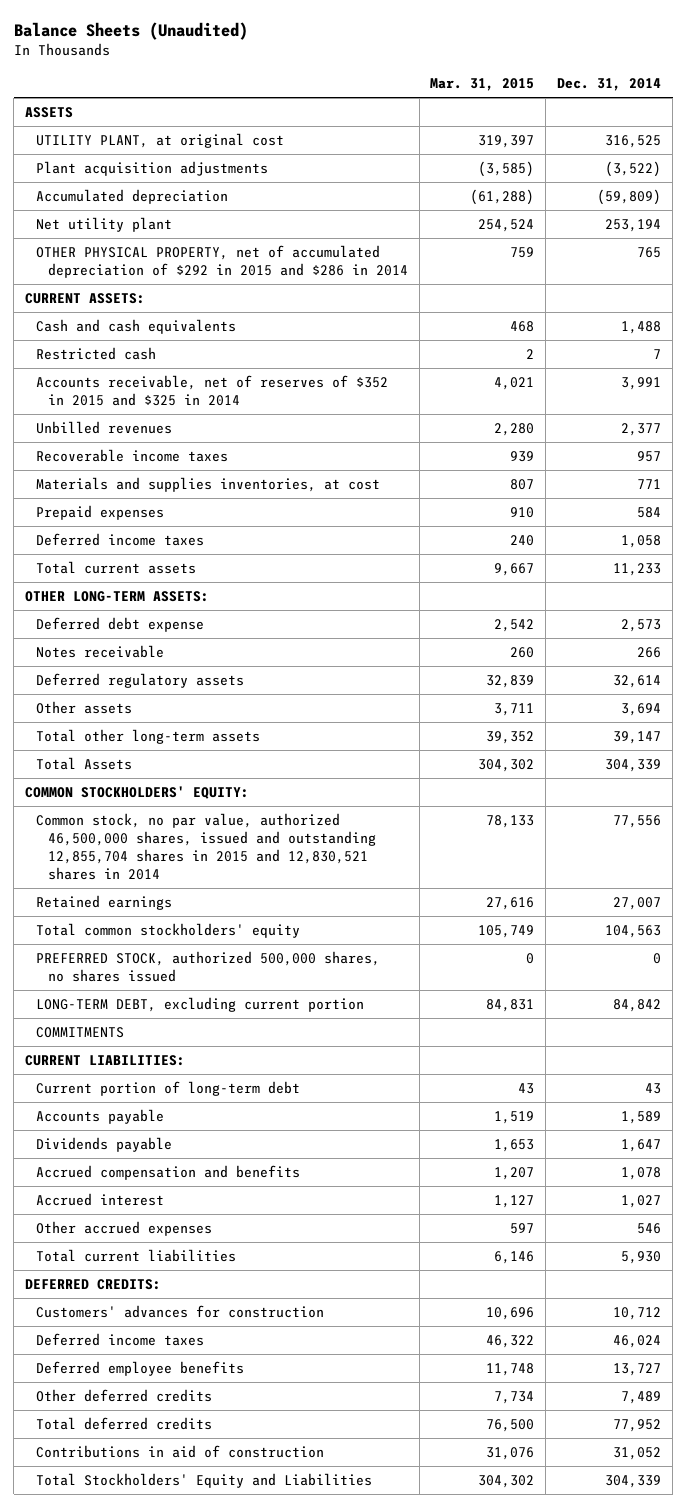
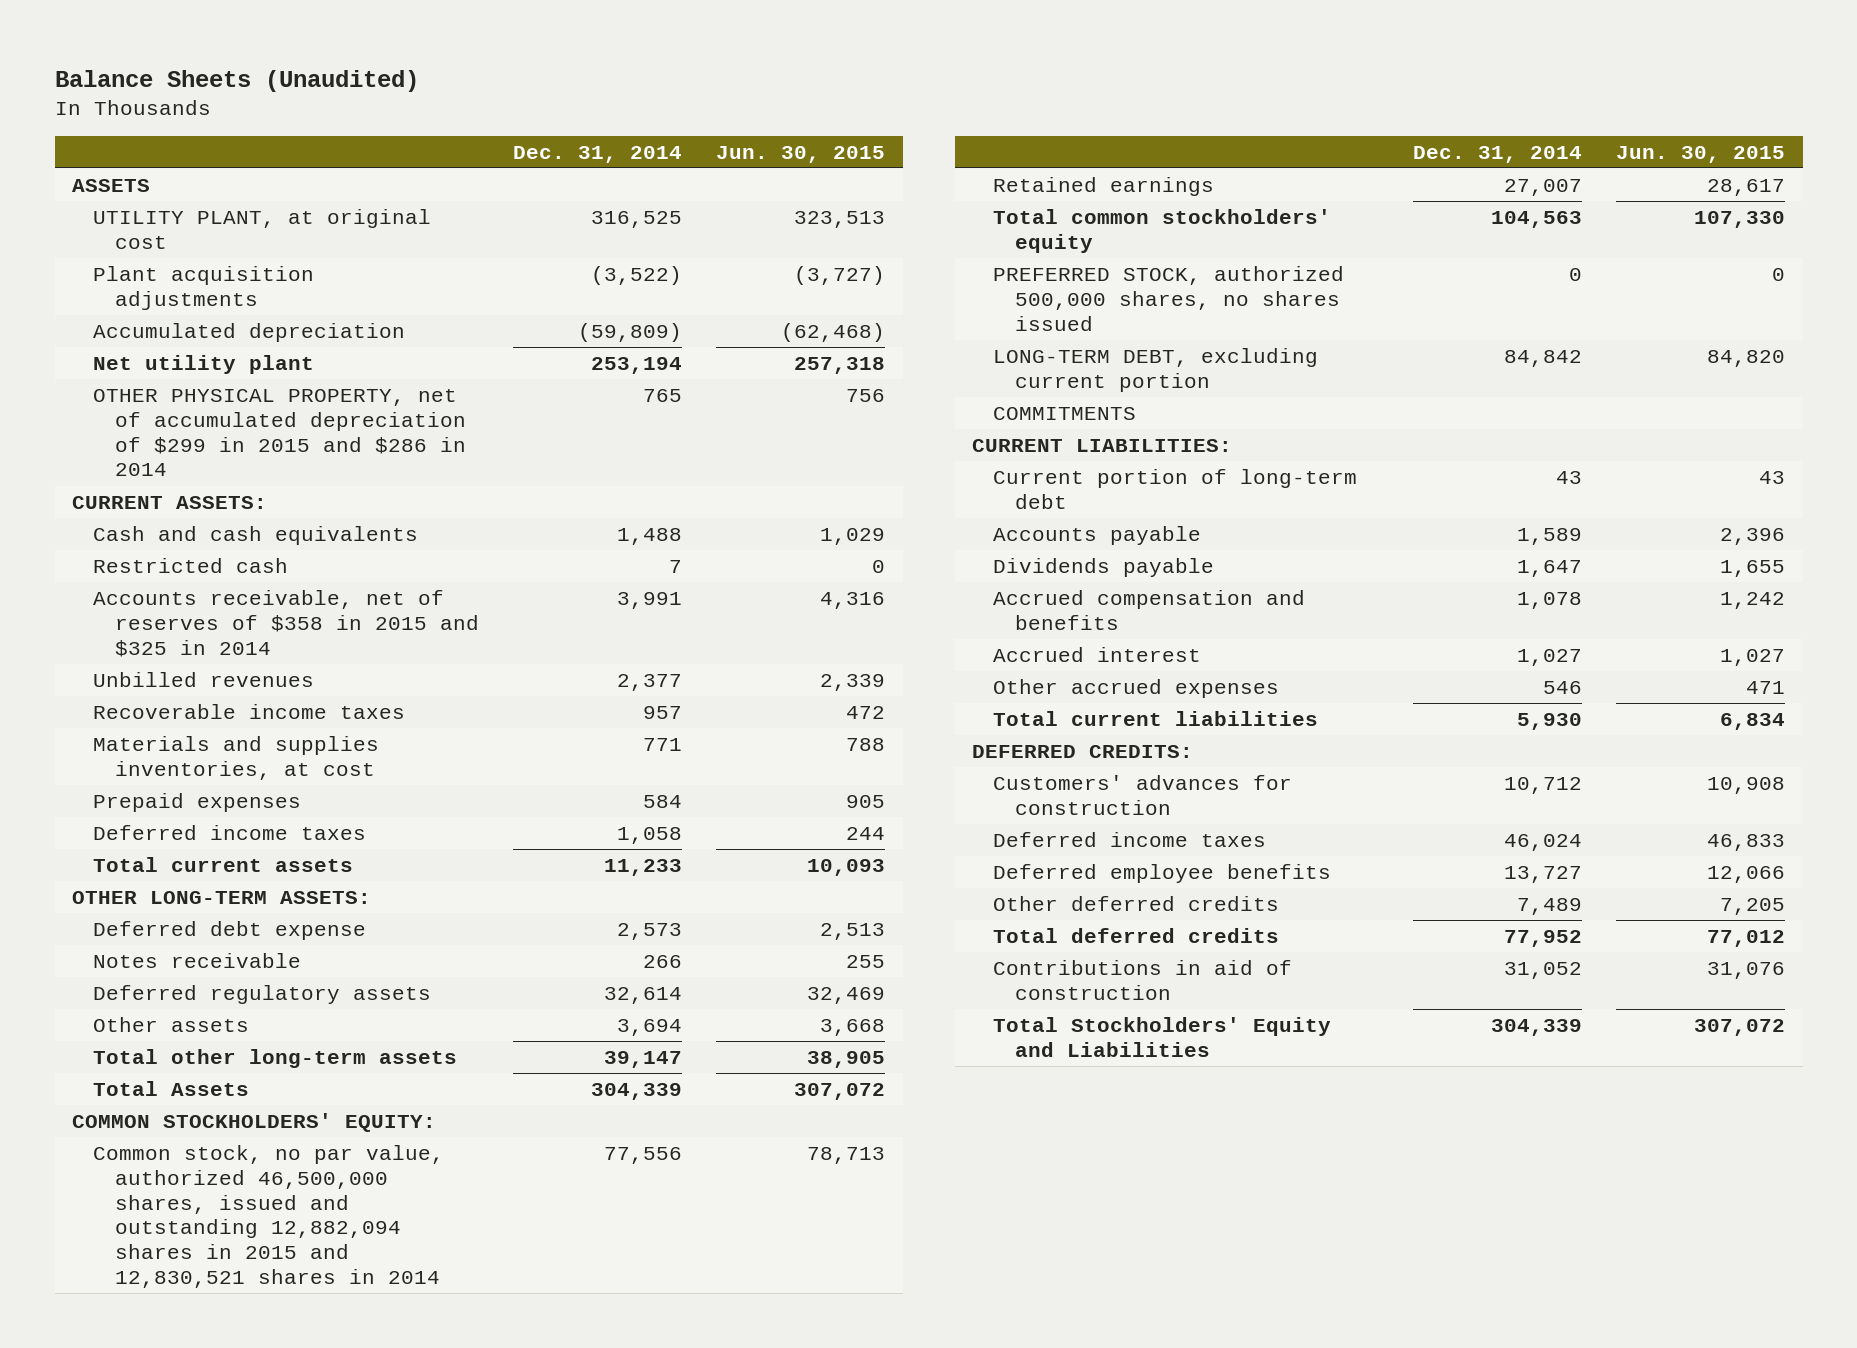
- | Mar. 31, 2015 | Dec. 31, 2014
+ | Dec. 31, 2014 | Jun. 30, 2015
- OTHER PHYSICAL PROPERTY, net of accumulated depreciation of $292 in 2015 and $286 in 2014 | 759 | 765
+ OTHER PHYSICAL PROPERTY, net of accumulated depreciation of $299 in 2015 and $286 in 2014 | 765 | 756
- Accounts receivable, net of reserves of $352 in 2015 and $325 in 2014 | 4,021 | 3,991
+ Accounts receivable, net of reserves of $358 in 2015 and $325 in 2014 | 3,991 | 4,316
- Common stock, no par value, authorized 46,500,000 shares, issued and outstanding 12,855,704 shares in 2015 and 12,830,521 shares in 2014 | 78,133 | 77,556
+ Common stock, no par value, authorized 46,500,000 shares, issued and outstanding 12,882,094 shares in 2015 and 12,830,521 shares in 2014 | 77,556 | 78,713

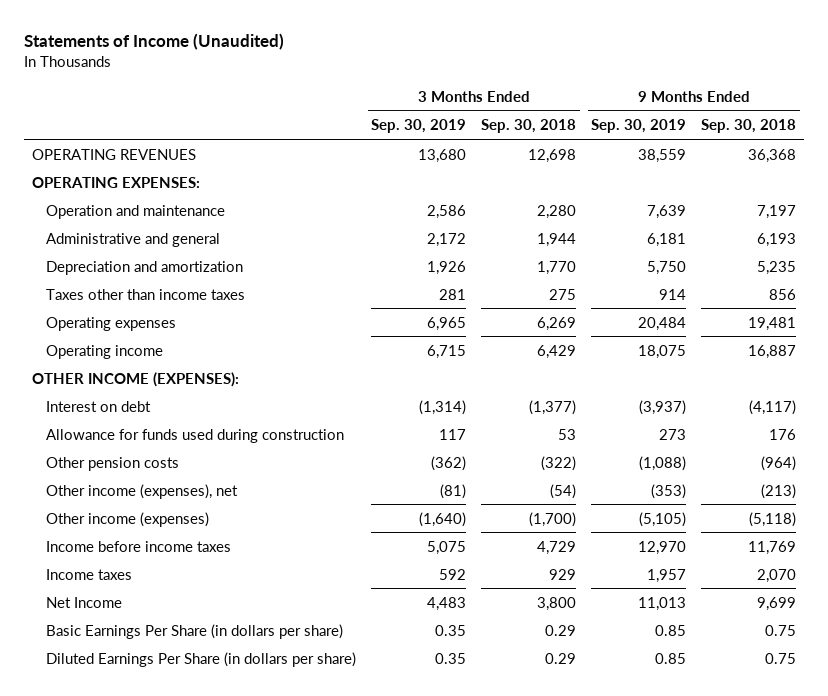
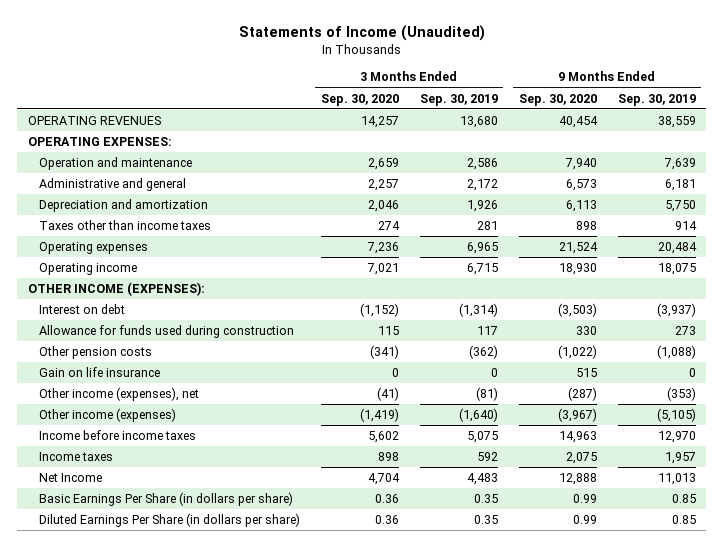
- | 3 Months Ended Sep. 30, 2019 | 3 Months Ended Sep. 30, 2018 | 9 Months Ended Sep. 30, 2019 | 9 Months Ended Sep. 30, 2018
+ | 3 Months Ended Sep. 30, 2020 | 3 Months Ended Sep. 30, 2019 | 9 Months Ended Sep. 30, 2020 | 9 Months Ended Sep. 30, 2019
+ Gain on life insurance | 0 | 0 | 515 | 0

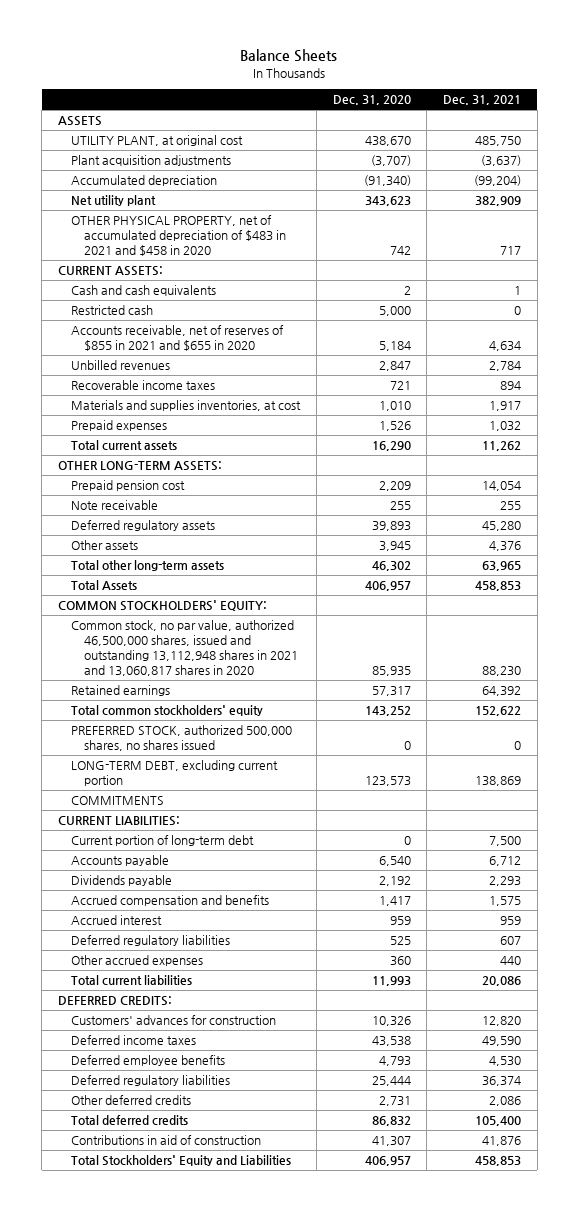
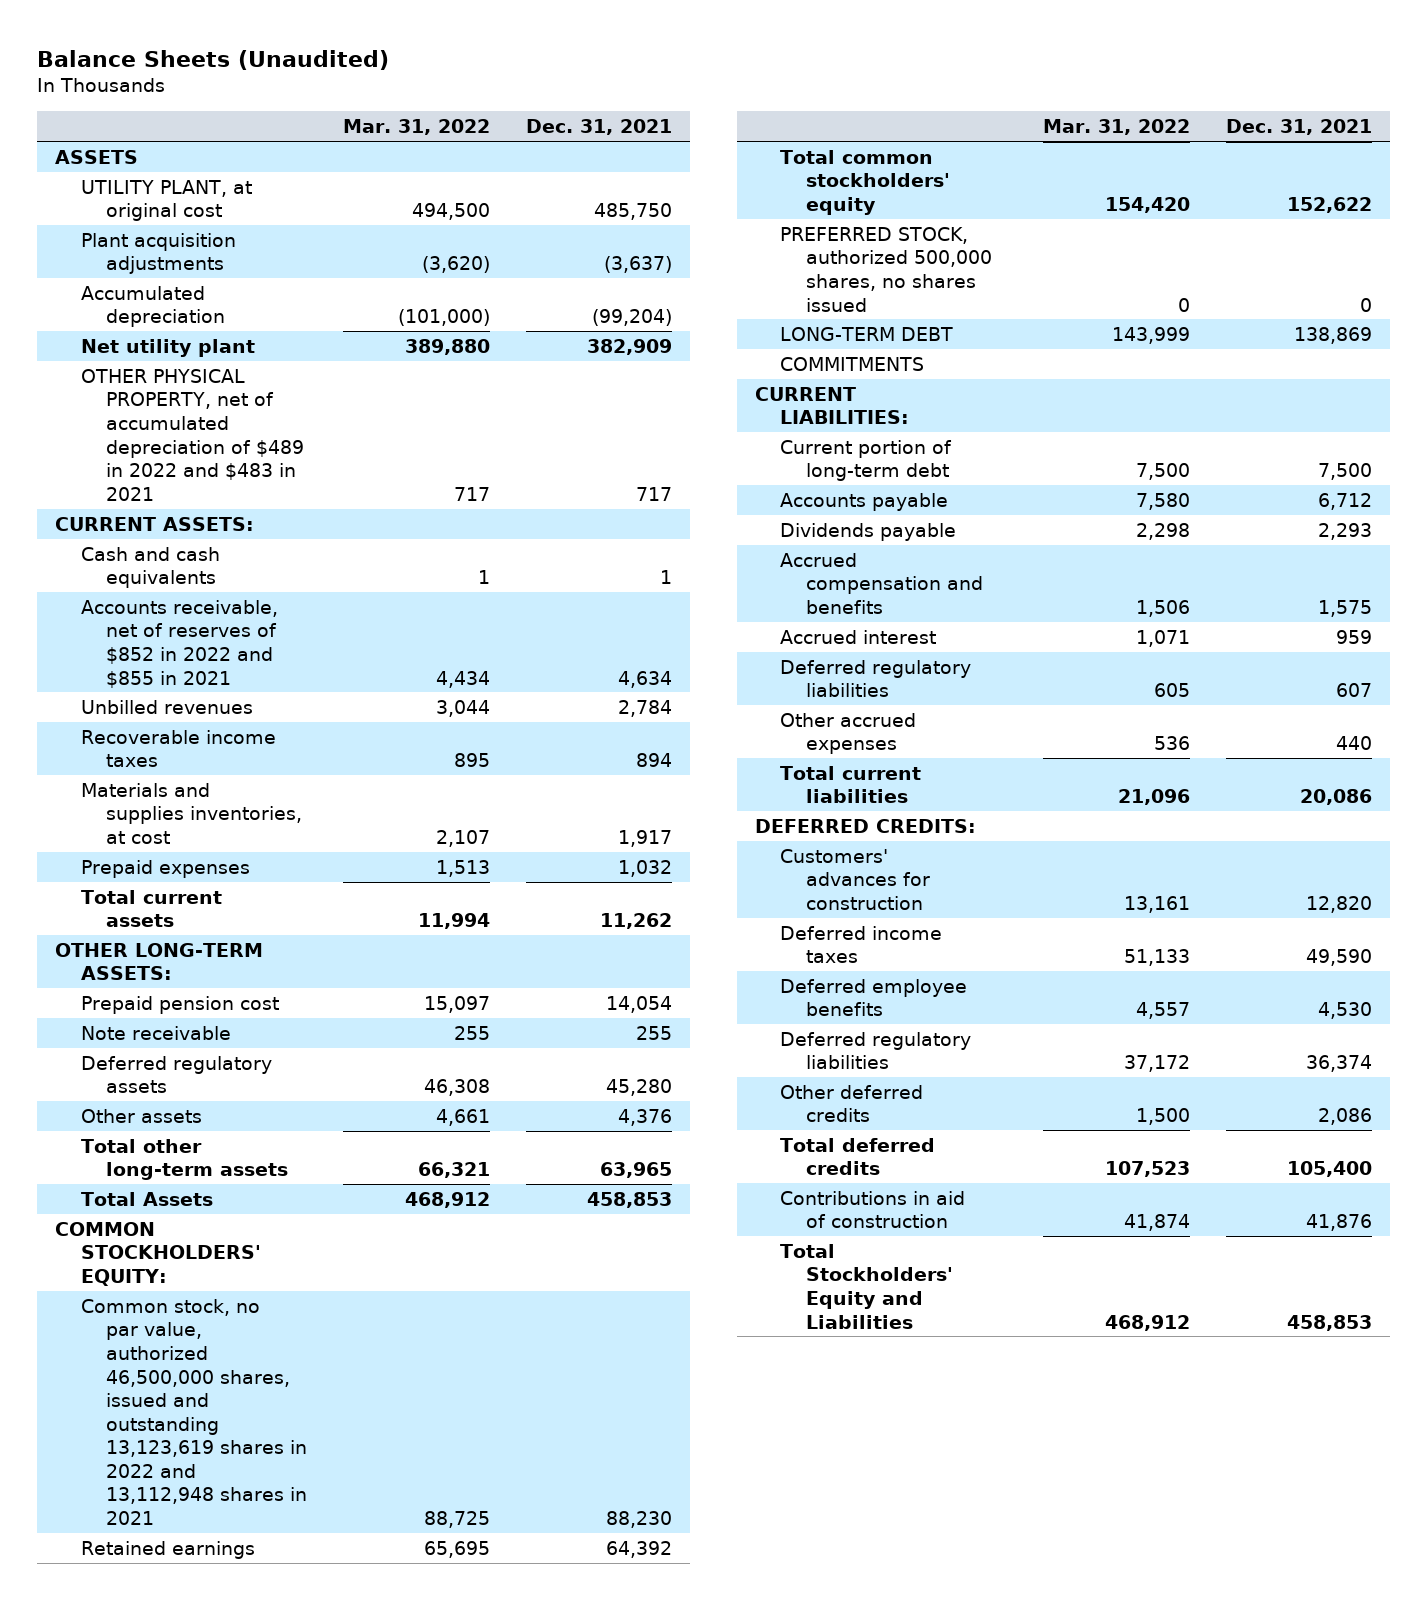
- Balance Sheets
+ Balance Sheets (Unaudited)
- | Dec. 31, 2020 | Dec. 31, 2021
+ | Mar. 31, 2022 | Dec. 31, 2021
- OTHER PHYSICAL PROPERTY, net of accumulated depreciation of $483 in 2021 and $458 in 2020 | 742 | 717
+ OTHER PHYSICAL PROPERTY, net of accumulated depreciation of $489 in 2022 and $483 in 2021 | 717 | 717
- Restricted cash | 5,000 | 0
- Accounts receivable, net of reserves of $855 in 2021 and $655 in 2020 | 5,184 | 4,634
+ Accounts receivable, net of reserves of $852 in 2022 and $855 in 2021 | 4,434 | 4,634
- Common stock, no par value, authorized 46,500,000 shares, issued and outstanding 13,112,948 shares in 2021 and 13,060,817 shares in 2020 | 85,935 | 88,230
+ Common stock, no par value, authorized 46,500,000 shares, issued and outstanding 13,123,619 shares in 2022 and 13,112,948 shares in 2021 | 88,725 | 88,230
- LONG-TERM DEBT, excluding current portion | 123,573 | 138,869
+ LONG-TERM DEBT | 143,999 | 138,869

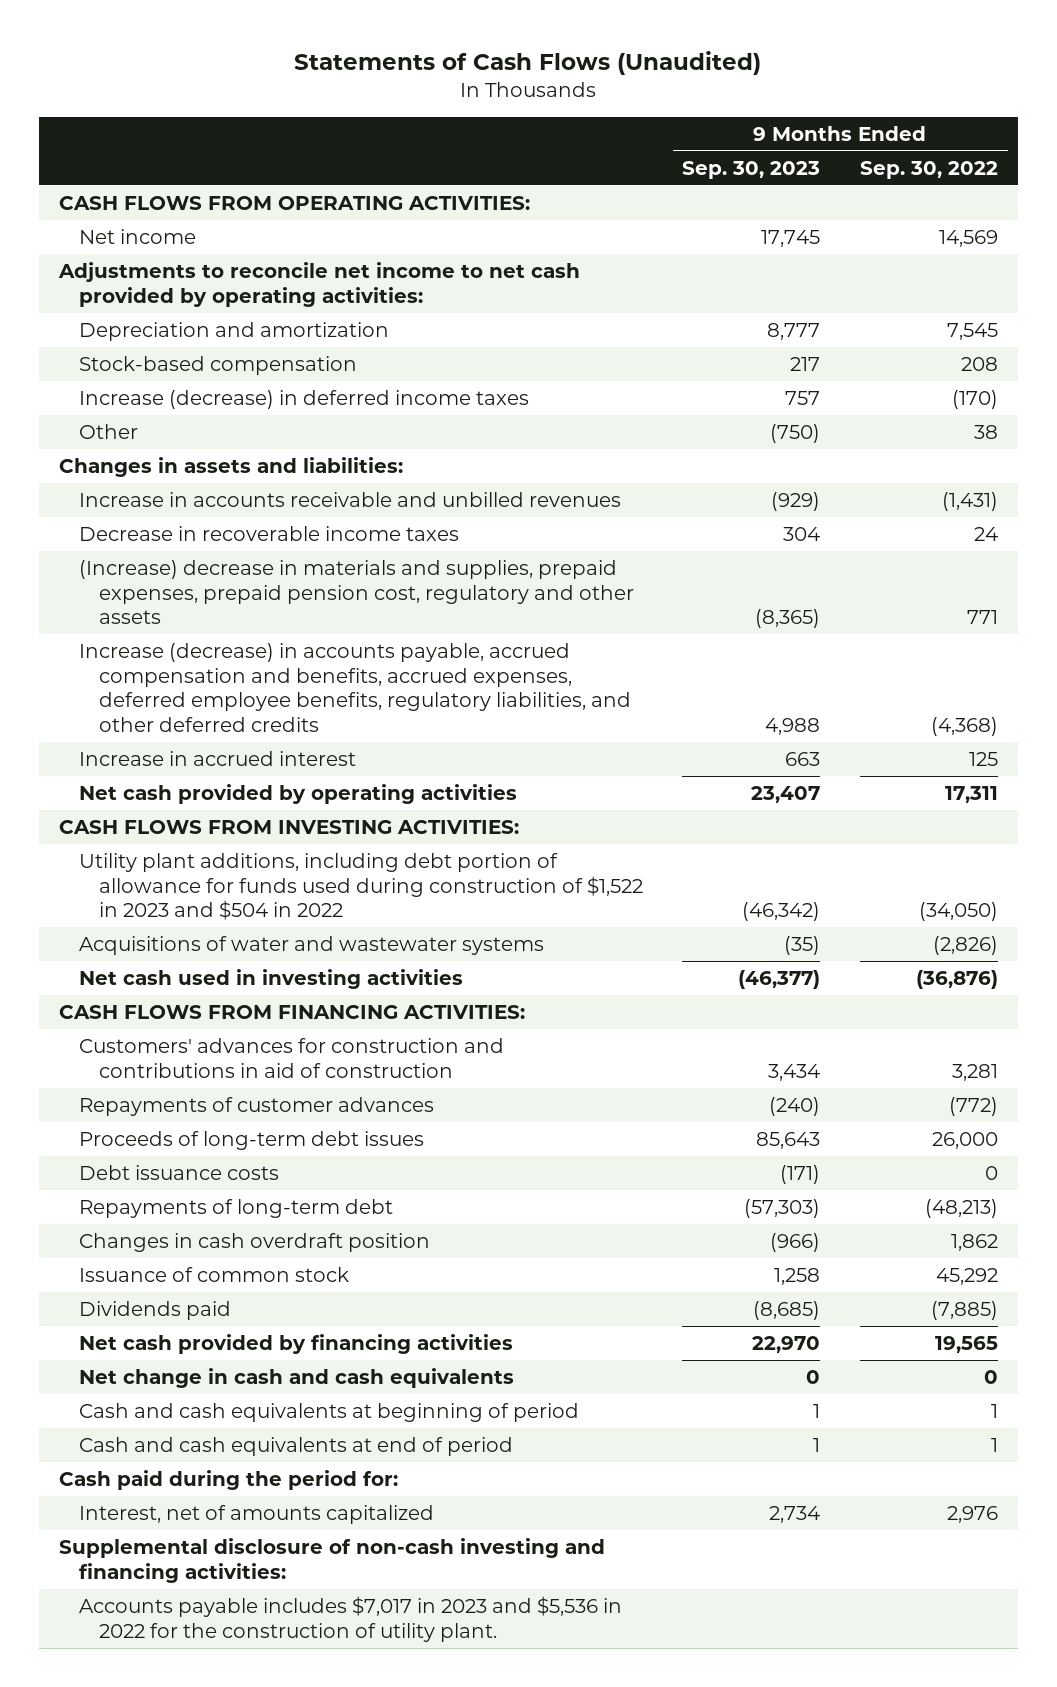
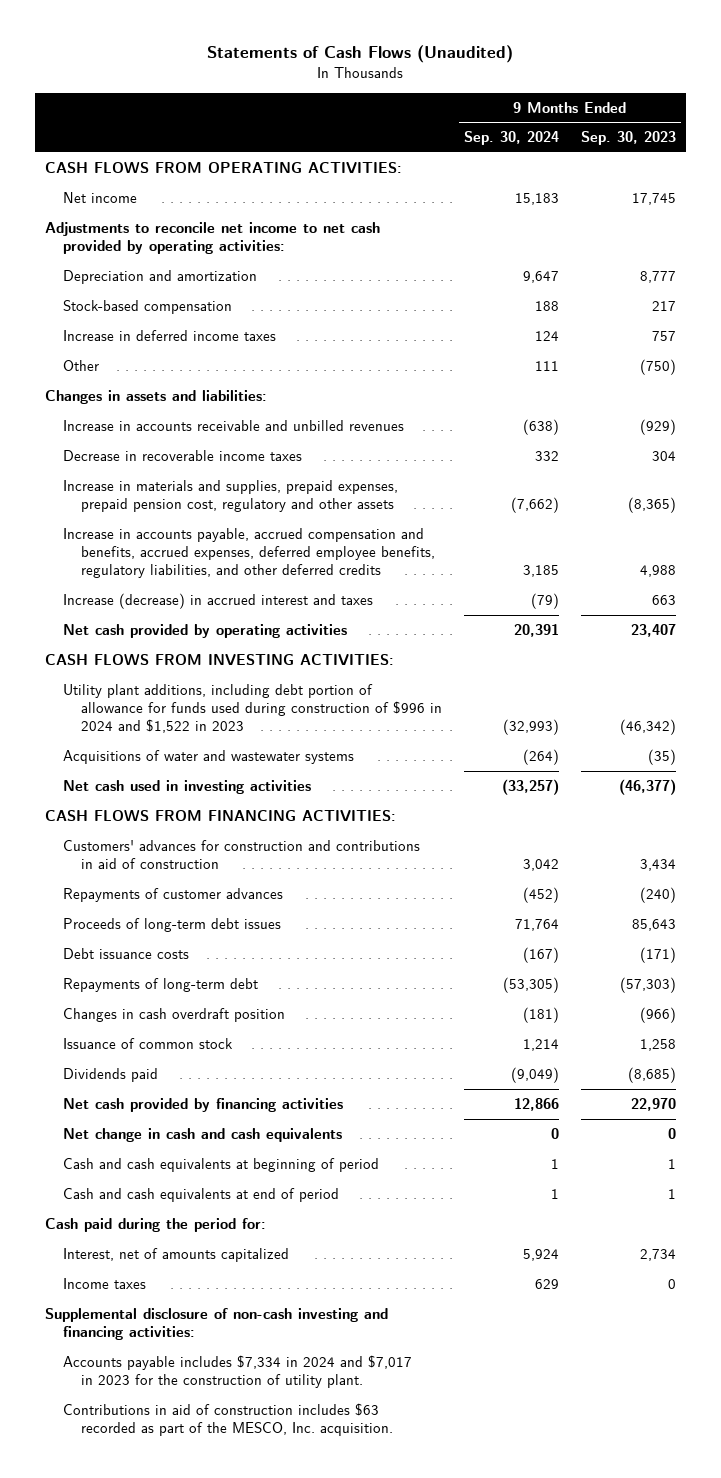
- | 9 Months Ended Sep. 30, 2023 | 9 Months Ended Sep. 30, 2022
+ | 9 Months Ended Sep. 30, 2024 | 9 Months Ended Sep. 30, 2023
- Increase (decrease) in deferred income taxes | 757 | (170)
+ Increase in deferred income taxes | 124 | 757
- (Increase) decrease in materials and supplies, prepaid expenses, prepaid pension cost, regulatory and other assets | (8,365) | 771
- Increase (decrease) in accounts payable, accrued compensation and benefits, accrued expenses, deferred employee benefits, regulatory liabilities, and other deferred credits | 4,988 | (4,368)
- Increase in accrued interest | 663 | 125
+ Increase in materials and supplies, prepaid expenses, prepaid pension cost, regulatory and other assets | (7,662) | (8,365)
+ Increase in accounts payable, accrued compensation and benefits, accrued expenses, deferred employee benefits, regulatory liabilities, and other deferred credits | 3,185 | 4,988
+ Increase (decrease) in accrued interest and taxes | (79) | 663
- Utility plant additions, including debt portion of allowance for funds used during construction of $1,522 in 2023 and $504 in 2022 | (46,342) | (34,050)
+ Utility plant additions, including debt portion of allowance for funds used during construction of $996 in 2024 and $1,522 in 2023 | (32,993) | (46,342)
+ Income taxes | 629 | 0
- Accounts payable includes $7,017 in 2023 and $5,536 in 2022 for the construction of utility plant.
+ Accounts payable includes $7,334 in 2024 and $7,017 in 2023 for the construction of utility plant.
+ Contributions in aid of construction includes $63 recorded as part of the MESCO, Inc. acquisition.

